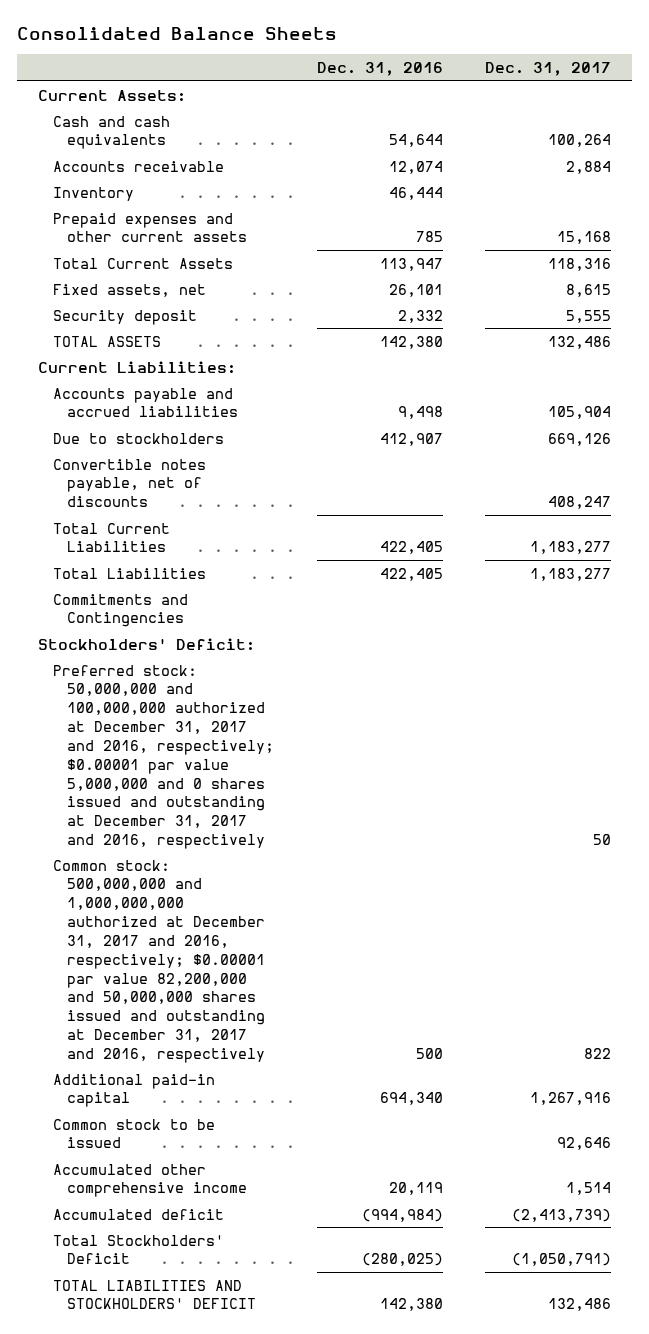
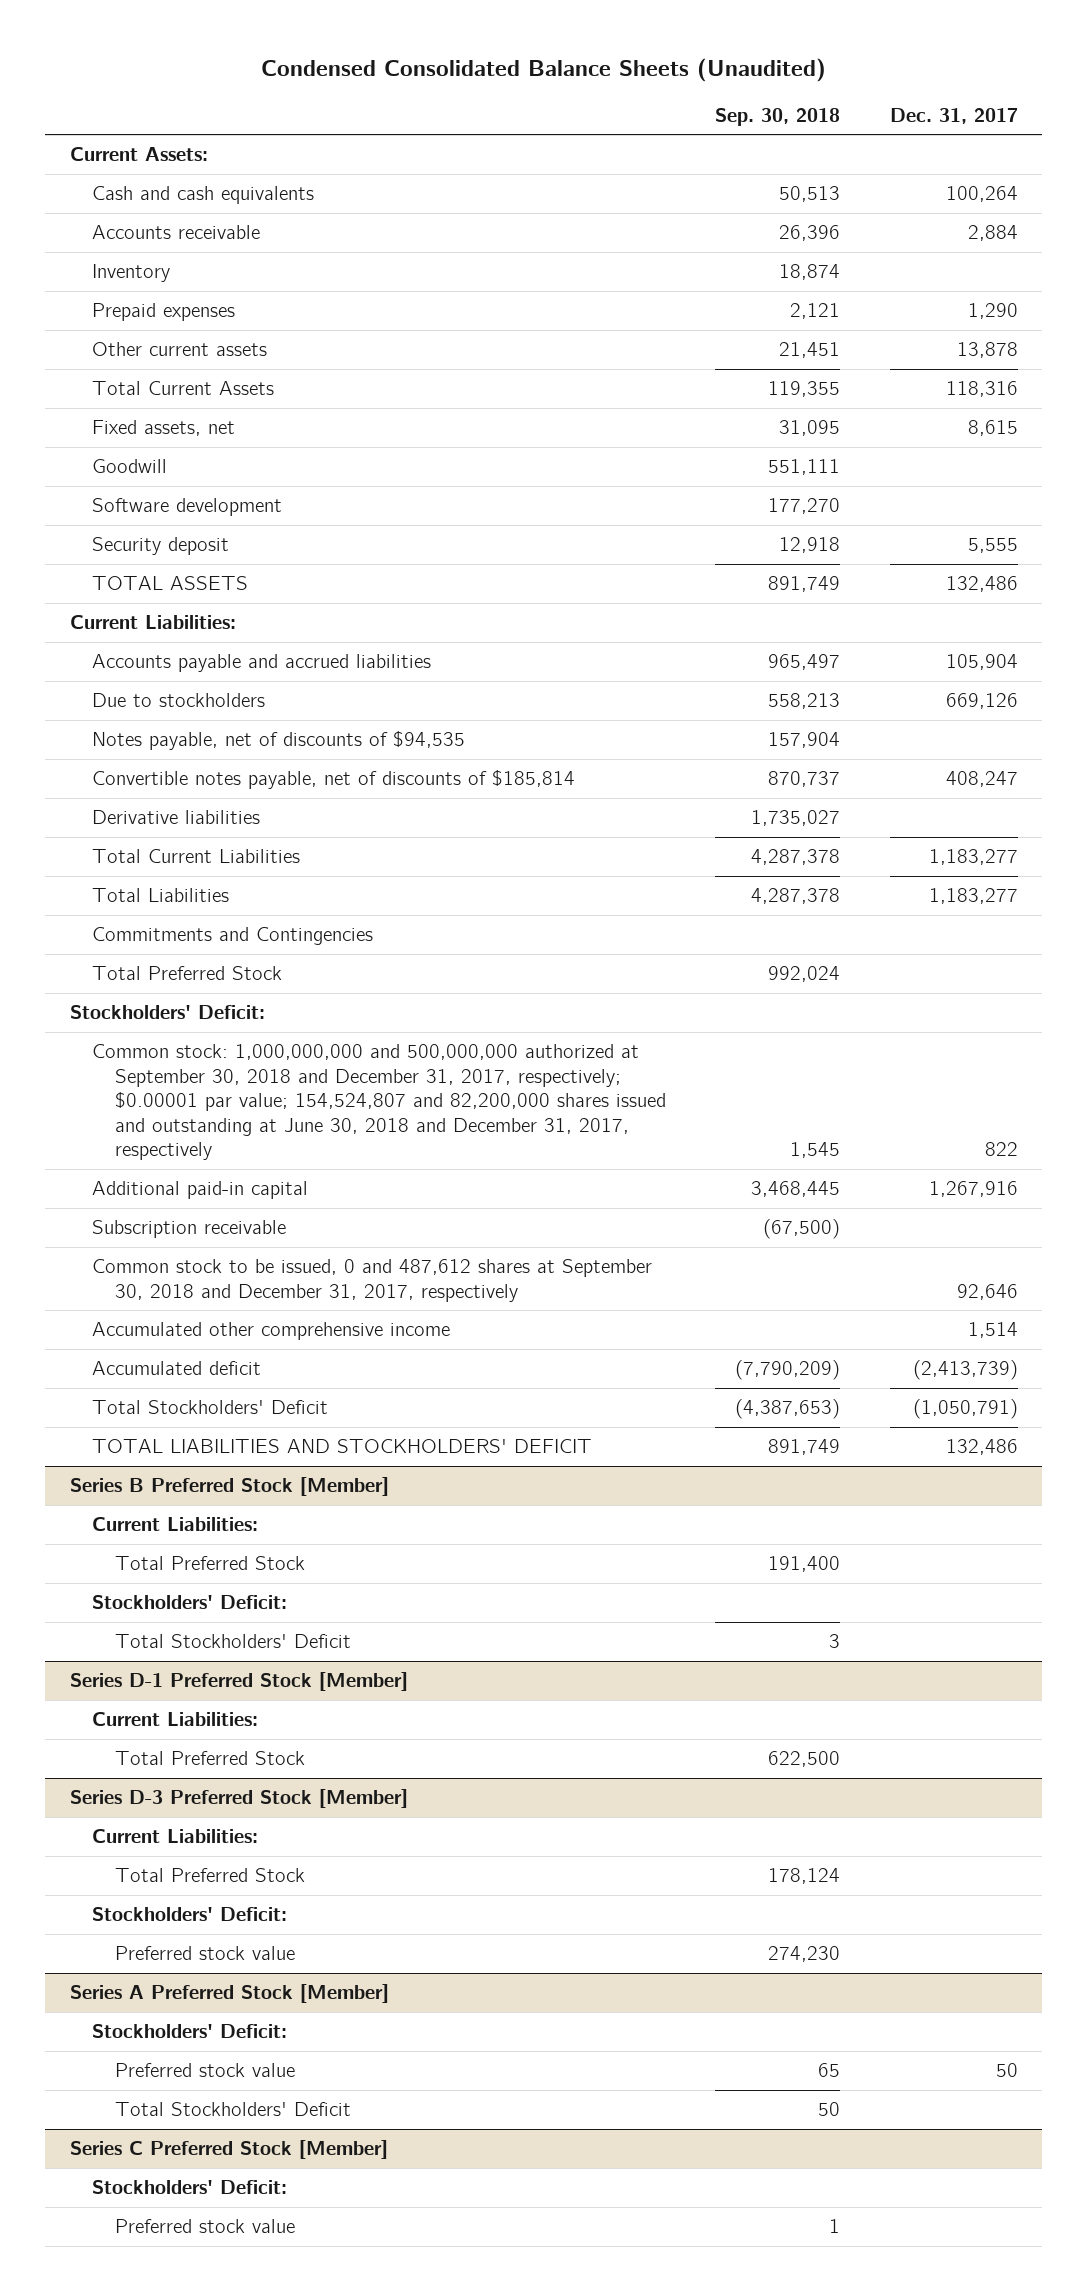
- Consolidated Balance Sheets
+ Condensed Consolidated Balance Sheets (Unaudited)
- | Dec. 31, 2016 | Dec. 31, 2017
+ | Sep. 30, 2018 | Dec. 31, 2017
- Prepaid expenses and other current assets | 785 | 15,168
+ Prepaid expenses | 2,121 | 1,290
+ Other current assets | 21,451 | 13,878
+ Goodwill | 551,111 |
+ Software development | 177,270 |
- Convertible notes payable, net of discounts | | 408,247
+ Notes payable, net of discounts of $94,535 | 157,904 |
+ Convertible notes payable, net of discounts of $185,814 | 870,737 | 408,247
+ Derivative liabilities | 1,735,027 |
+ Total Preferred Stock | 992,024 |
- Preferred stock: 50,000,000 and 100,000,000 authorized at December 31, 2017 and 2016, respectively; $0.00001 par value 5,000,000 and 0 shares issued and outstanding at December 31, 2017 and 2016, respectively | | 50
- Common stock: 500,000,000 and 1,000,000,000 authorized at December 31, 2017 and 2016, respectively; $0.00001 par value 82,200,000 and 50,000,000 shares issued and outstanding at December 31, 2017 and 2016, respectively | 500 | 822
+ Common stock: 1,000,000,000 and 500,000,000 authorized at September 30, 2018 and December 31, 2017, respectively; $0.00001 par value; 154,524,807 and 82,200,000 shares issued and outstanding at June 30, 2018 and December 31, 2017, respectively | 1,545 | 822
- Common stock to be issued | | 92,646
+ Subscription receivable | (67,500) |
+ Common stock to be issued, 0 and 487,612 shares at September 30, 2018 and December 31, 2017, respectively | | 92,646
+ Series B Preferred Stock [Member]
+ Current Liabilities:
+ Total Preferred Stock | 191,400 |
+ Stockholders' Deficit:
+ Total Stockholders' Deficit | 3 |
+ Series D-1 Preferred Stock [Member]
+ Current Liabilities:
+ Total Preferred Stock | 622,500 |
+ Series D-3 Preferred Stock [Member]
+ Current Liabilities:
+ Total Preferred Stock | 178,124 |
+ Stockholders' Deficit:
+ Preferred stock value | 274,230 |
+ Series A Preferred Stock [Member]
+ Stockholders' Deficit:
+ Preferred stock value | 65 | 50
+ Total Stockholders' Deficit | 50 |
+ Series C Preferred Stock [Member]
+ Stockholders' Deficit:
+ Preferred stock value | 1 |

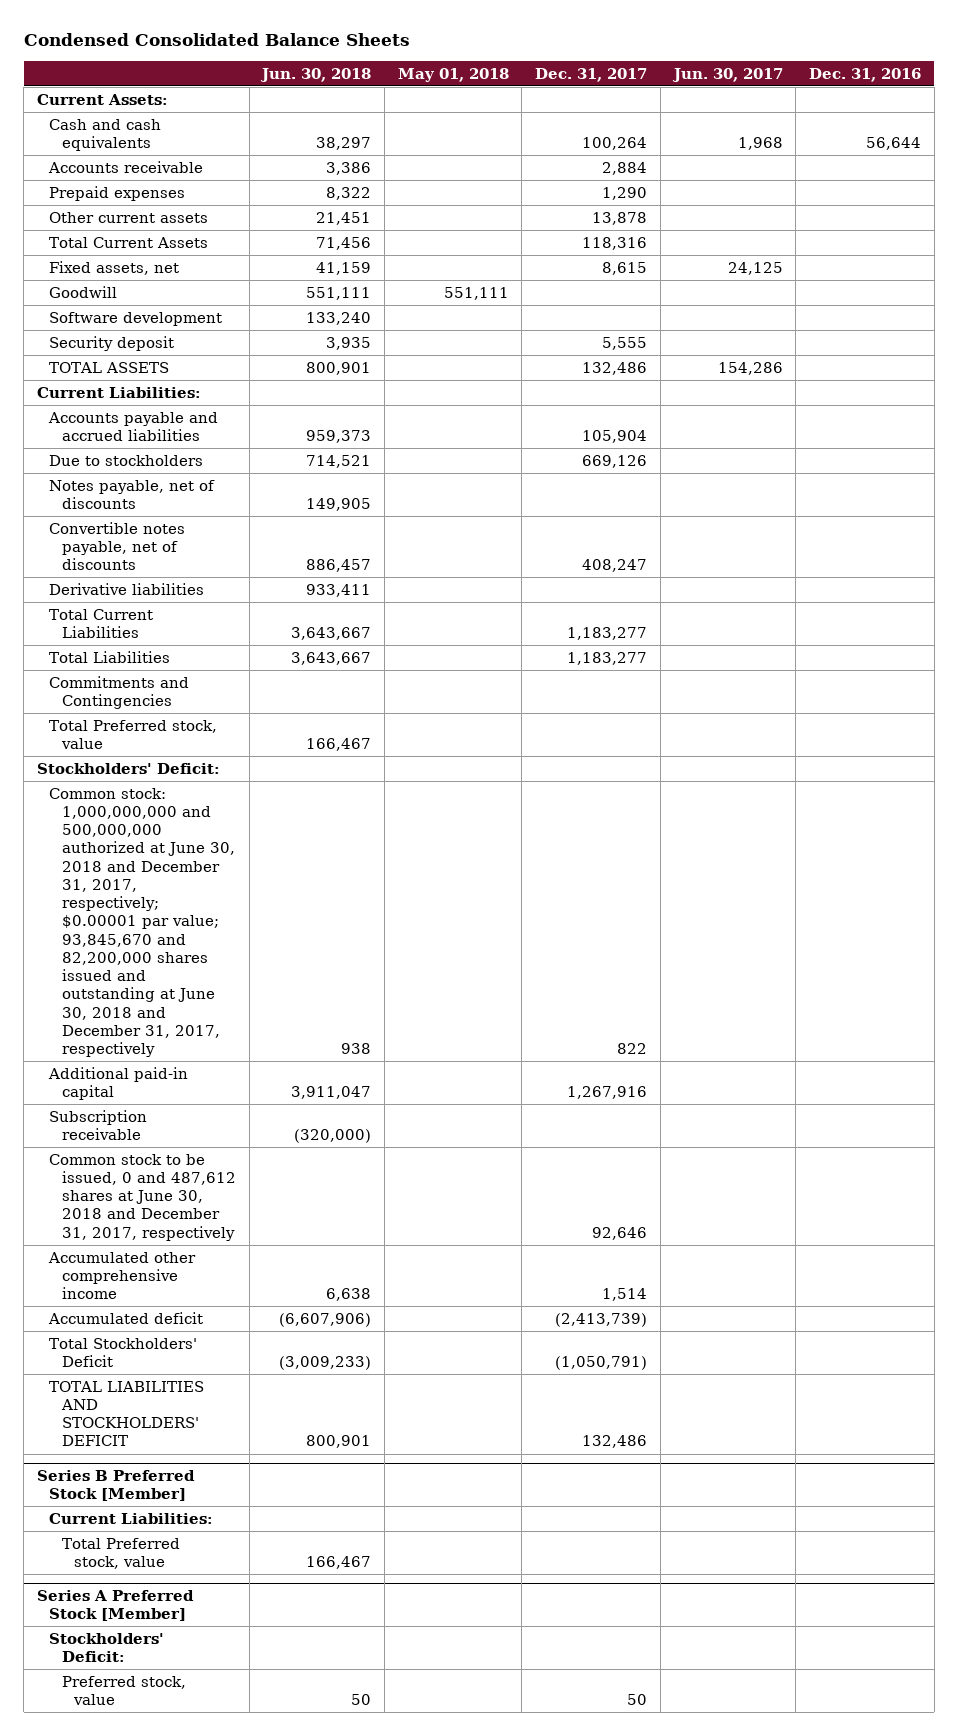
- Condensed Consolidated Balance Sheets (Unaudited)
+ Condensed Consolidated Balance Sheets
- | Sep. 30, 2018 | Dec. 31, 2017
+ | Jun. 30, 2018 | May 01, 2018 | Dec. 31, 2017 | Jun. 30, 2017 | Dec. 31, 2016
- Inventory | 18,874 |
- Notes payable, net of discounts of $94,535 | 157,904 |
- Convertible notes payable, net of discounts of $185,814 | 870,737 | 408,247
+ Notes payable, net of discounts | 149,905 | | | |
+ Convertible notes payable, net of discounts | 886,457 | | 408,247 | |
- Total Preferred Stock | 992,024 |
+ Total Preferred stock, value | 166,467 | | | |
- Common stock: 1,000,000,000 and 500,000,000 authorized at September 30, 2018 and December 31, 2017, respectively; $0.00001 par value; 154,524,807 and 82,200,000 shares issued and outstanding at June 30, 2018 and December 31, 2017, respectively | 1,545 | 822
+ Common stock: 1,000,000,000 and 500,000,000 authorized at June 30, 2018 and December 31, 2017, respectively; $0.00001 par value; 93,845,670 and 82,200,000 shares issued and outstanding at June 30, 2018 and December 31, 2017, respectively | 938 | | 822 | |
- Common stock to be issued, 0 and 487,612 shares at September 30, 2018 and December 31, 2017, respectively | | 92,646
+ Common stock to be issued, 0 and 487,612 shares at June 30, 2018 and December 31, 2017, respectively | | | 92,646 | |
@ Series B Preferred Stock [Member]
- Total Preferred Stock | 191,400 |
- Stockholders' Deficit:
- Total Stockholders' Deficit | 3 |
- Series D-1 Preferred Stock [Member]
- Current Liabilities:
- Total Preferred Stock | 622,500 |
- Series D-3 Preferred Stock [Member]
- Current Liabilities:
- Total Preferred Stock | 178,124 |
- Stockholders' Deficit:
- Preferred stock value | 274,230 |
@ Series B Preferred Stock [Member]
+ Total Preferred stock, value | 166,467 | | | |
@ Series A Preferred Stock [Member]
- Preferred stock value | 65 | 50
- Total Stockholders' Deficit | 50 |
- Series C Preferred Stock [Member]
- Stockholders' Deficit:
- Preferred stock value | 1 |
@ Series A Preferred Stock [Member]
+ Preferred stock, value | 50 | | 50 | |

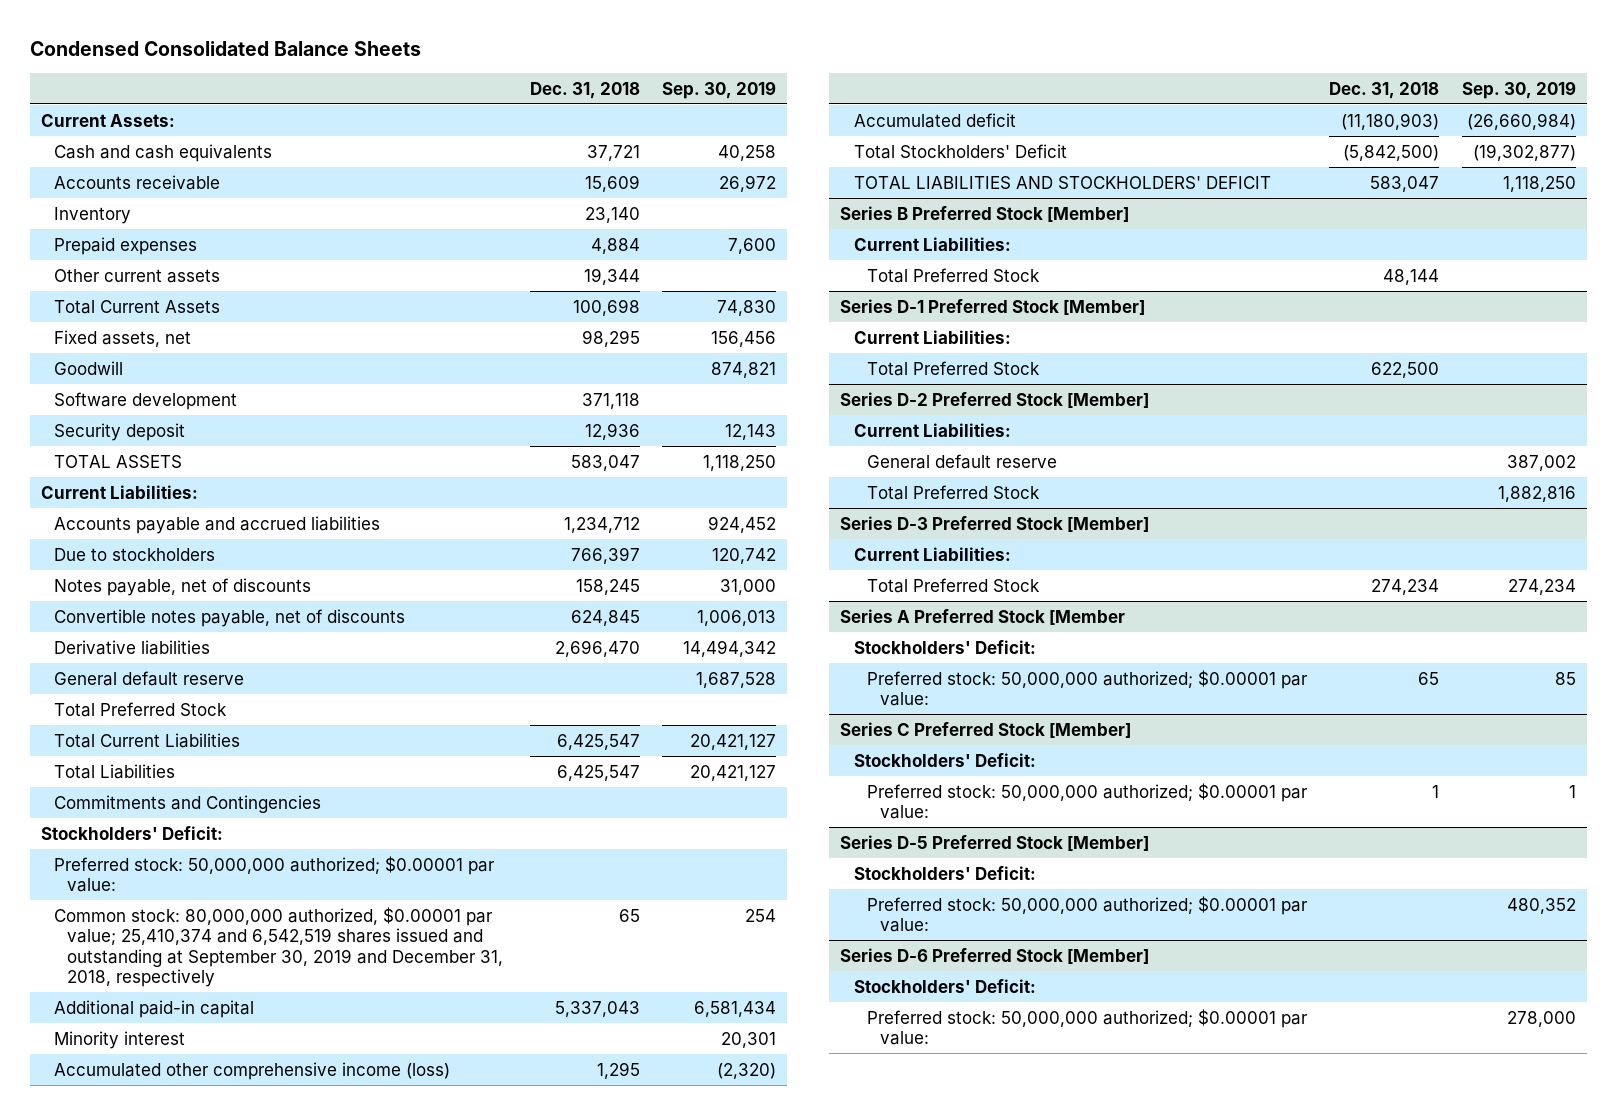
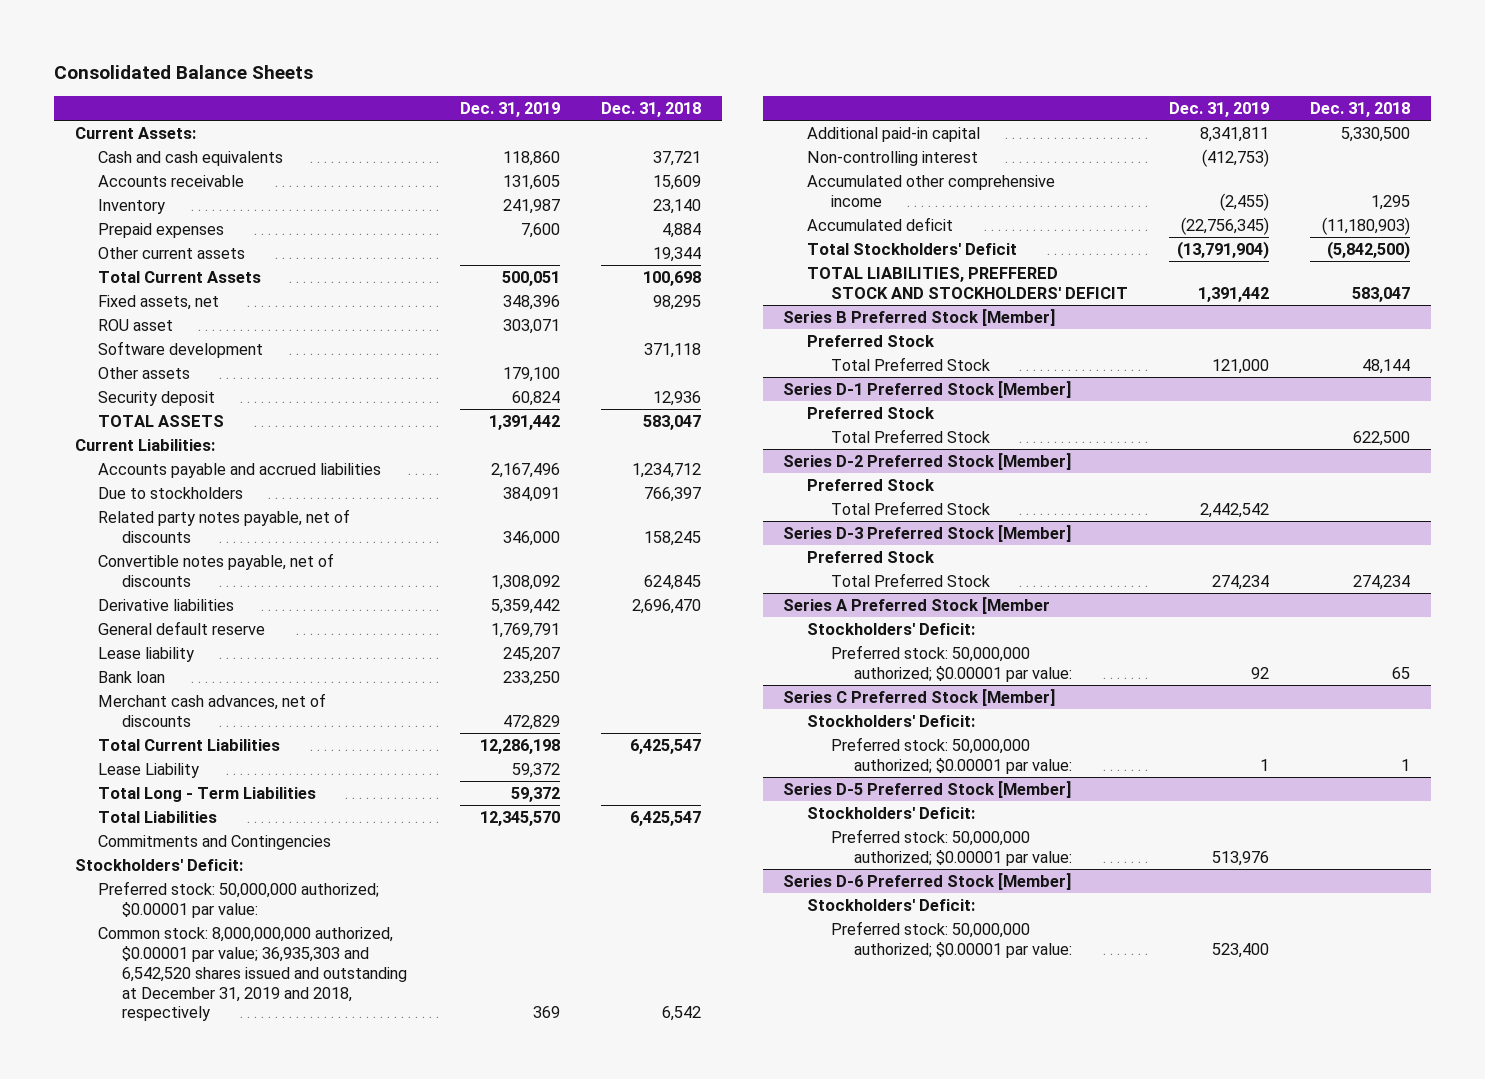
- Condensed Consolidated Balance Sheets
+ Consolidated Balance Sheets
- | Dec. 31, 2018 | Sep. 30, 2019
+ | Dec. 31, 2019 | Dec. 31, 2018
- Goodwill | | 874,821
+ ROU asset | 303,071 |
+ Other assets | 179,100 |
- Notes payable, net of discounts | 158,245 | 31,000
+ Related party notes payable, net of discounts | 346,000 | 158,245
- Total Preferred Stock
+ Lease liability | 245,207 |
+ Bank loan | 233,250 |
+ Merchant cash advances, net of discounts | 472,829 |
+ Lease Liability | 59,372 |
+ Total Long - Term Liabilities | 59,372 |
- Common stock: 80,000,000 authorized, $0.00001 par value; 25,410,374 and 6,542,519 shares issued and outstanding at September 30, 2019 and December 31, 2018, respectively | 65 | 254
- Additional paid-in capital | 5,337,043 | 6,581,434
- Minority interest | | 20,301
- Accumulated other comprehensive income (loss) | 1,295 | (2,320)
+ Common stock: 8,000,000,000 authorized, $0.00001 par value; 36,935,303 and 6,542,520 shares issued and outstanding at December 31, 2019 and 2018, respectively | 369 | 6,542
+ Additional paid-in capital | 8,341,811 | 5,330,500
+ Non-controlling interest | (412,753) |
+ Accumulated other comprehensive income | (2,455) | 1,295
- TOTAL LIABILITIES AND STOCKHOLDERS' DEFICIT | 583,047 | 1,118,250
+ TOTAL LIABILITIES, PREFFERED STOCK AND STOCKHOLDERS' DEFICIT | 1,391,442 | 583,047
@ Series B Preferred Stock [Member]
- Current Liabilities:
+ Preferred Stock
@ Series D-1 Preferred Stock [Member]
- Current Liabilities:
+ Preferred Stock
@ Series D-2 Preferred Stock [Member]
- Current Liabilities:
- General default reserve | | 387,002
+ Preferred Stock
@ Series D-3 Preferred Stock [Member]
- Current Liabilities:
+ Preferred Stock

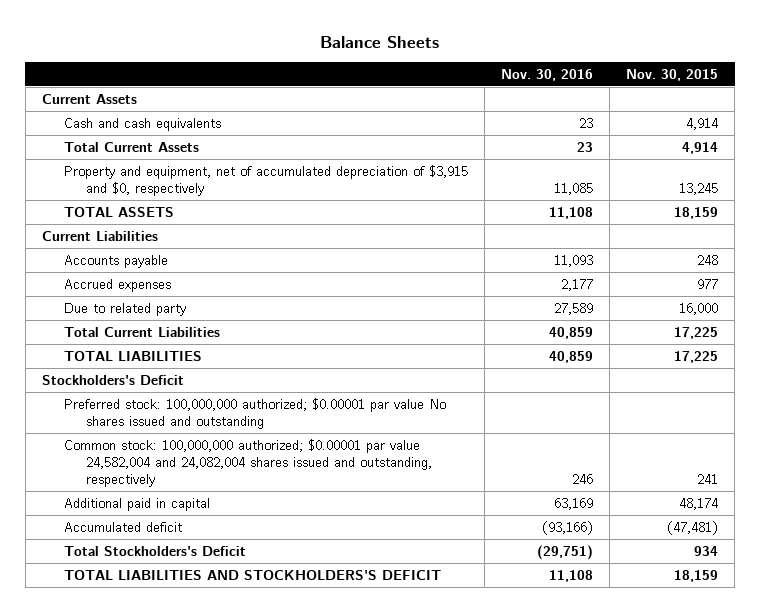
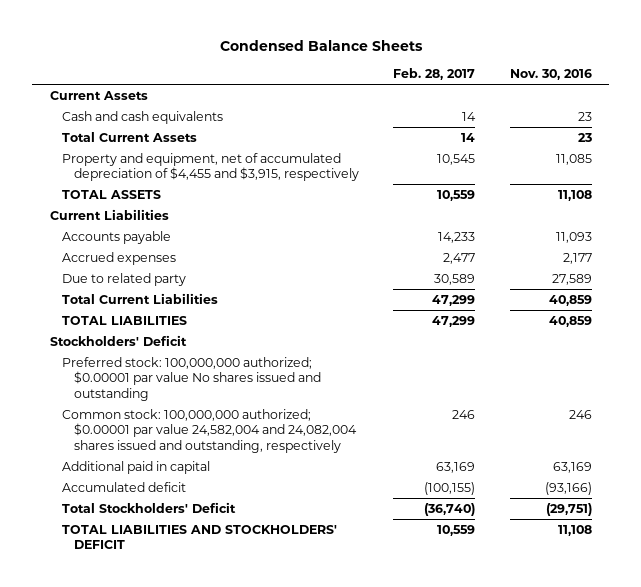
- Balance Sheets
+ Condensed Balance Sheets
- | Nov. 30, 2016 | Nov. 30, 2015
+ | Feb. 28, 2017 | Nov. 30, 2016
- Property and equipment, net of accumulated depreciation of $3,915 and $0, respectively | 11,085 | 13,245
+ Property and equipment, net of accumulated depreciation of $4,455 and $3,915, respectively | 10,545 | 11,085
- Stockholders's Deficit
+ Stockholders' Deficit
- Total Stockholders's Deficit | (29,751) | 934
- TOTAL LIABILITIES AND STOCKHOLDERS'S DEFICIT | 11,108 | 18,159
+ Total Stockholders' Deficit | (36,740) | (29,751)
+ TOTAL LIABILITIES AND STOCKHOLDERS' DEFICIT | 10,559 | 11,108

